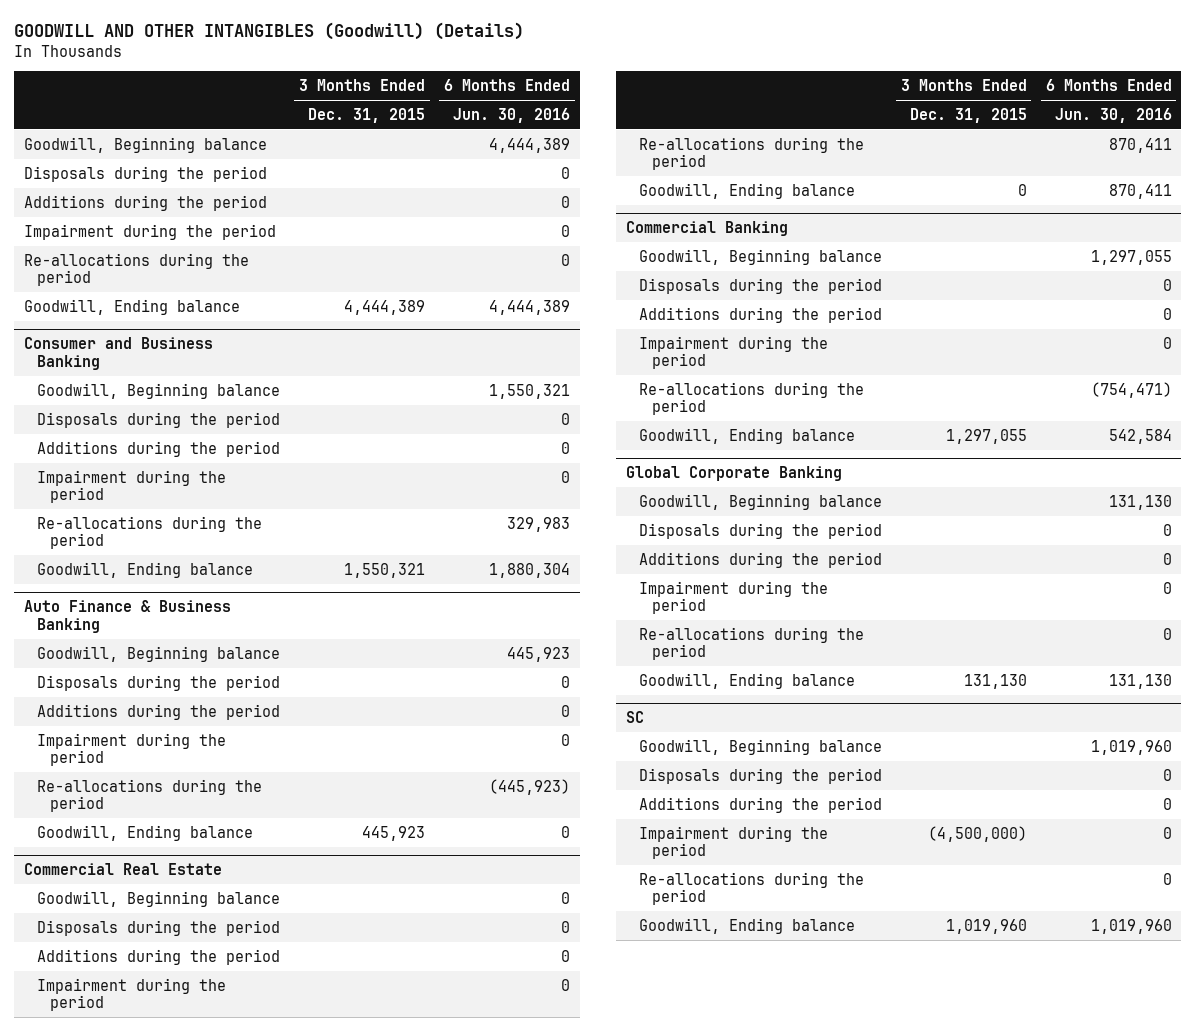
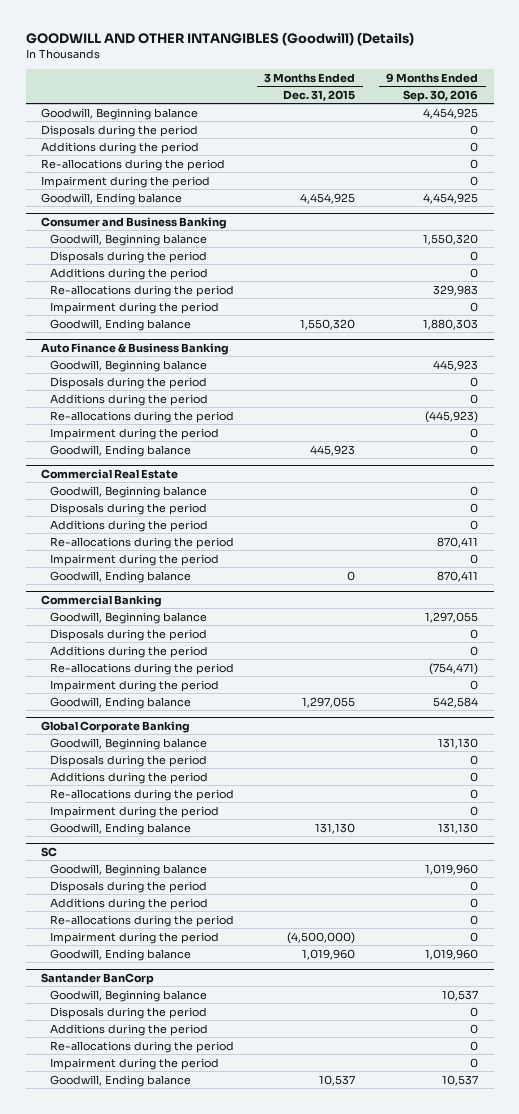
- | 3 Months Ended Dec. 31, 2015 | 6 Months Ended Jun. 30, 2016
+ | 3 Months Ended Dec. 31, 2015 | 9 Months Ended Sep. 30, 2016
- Goodwill, Ending balance | 4,444,389 | 4,444,389
moved down: Impairment during the period | | 0
+ Goodwill, Ending balance | 4,454,925 | 4,454,925
@ Consumer and Business Banking
- Goodwill, Ending balance | 1,550,321 | 1,880,304
moved down: Impairment during the period | | 0
+ Goodwill, Ending balance | 1,550,320 | 1,880,303
@ Auto Finance & Business Banking
moved down: Impairment during the period | | 0
@ Commercial Real Estate
moved down: Impairment during the period | | 0
@ Commercial Banking
moved down: Impairment during the period | | 0
@ Global Corporate Banking
moved down: Impairment during the period | | 0
@ SC
moved down: Impairment during the period | (4,500,000) | 0
+ Santander BanCorp
+ Goodwill, Beginning balance | | 10,537
+ Disposals during the period | | 0
+ Additions during the period | | 0
+ Re-allocations during the period | | 0
+ Impairment during the period | | 0
+ Goodwill, Ending balance | 10,537 | 10,537

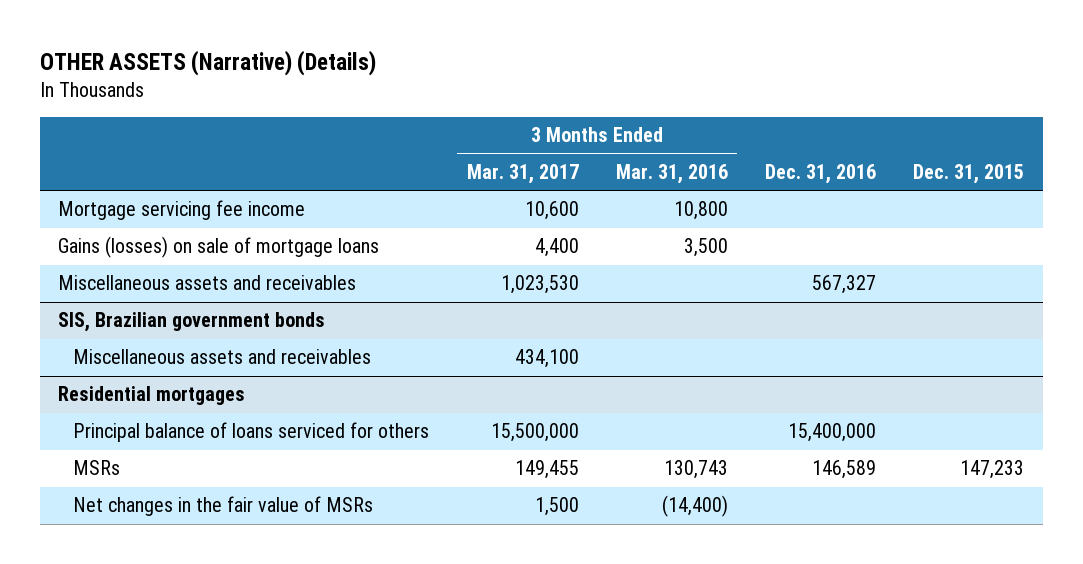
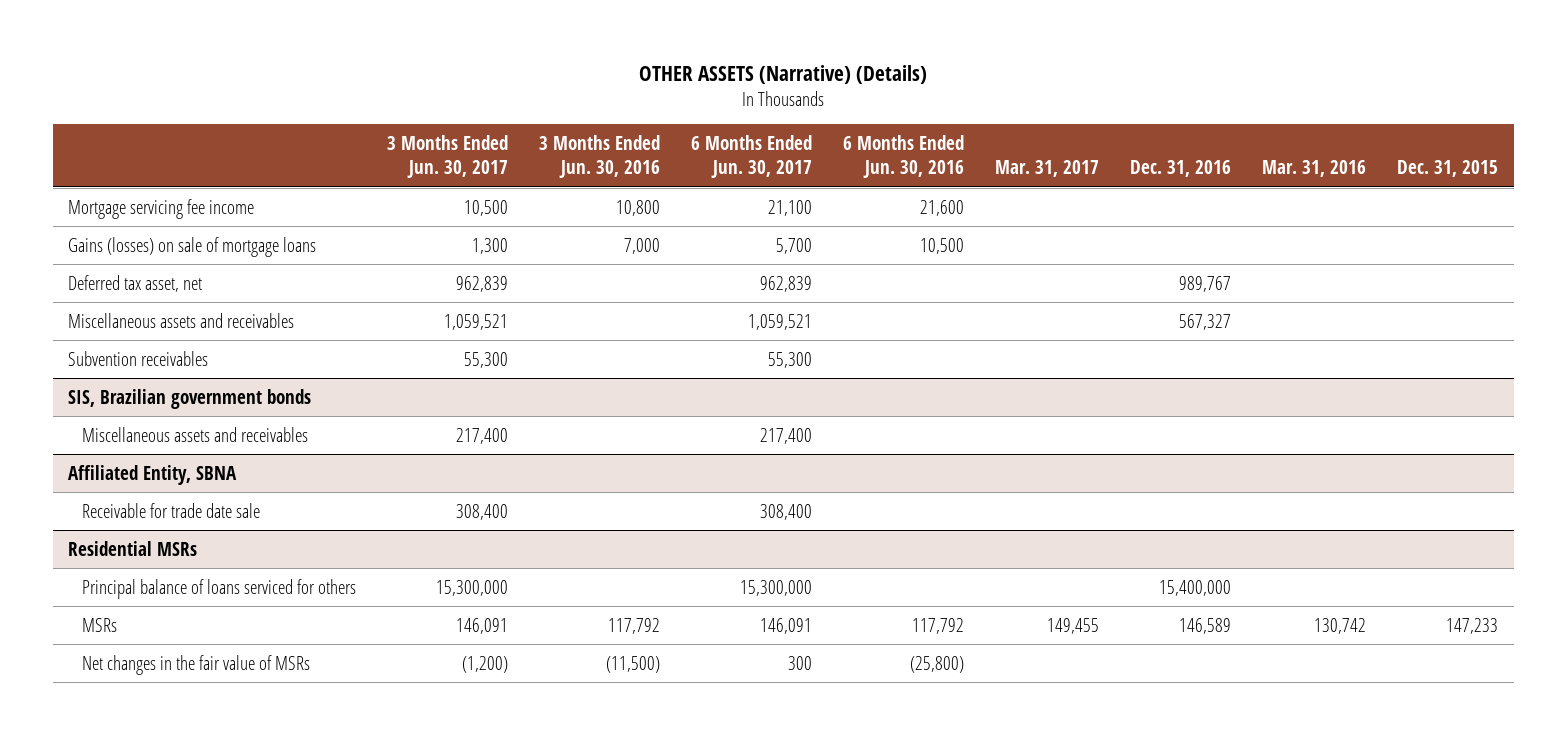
- | 3 Months Ended Mar. 31, 2017 | 3 Months Ended Mar. 31, 2016 | Dec. 31, 2016 | Dec. 31, 2015
+ | 3 Months Ended Jun. 30, 2017 | 3 Months Ended Jun. 30, 2016 | 6 Months Ended Jun. 30, 2017 | 6 Months Ended Jun. 30, 2016 | Mar. 31, 2017 | Dec. 31, 2016 | Mar. 31, 2016 | Dec. 31, 2015
+ Deferred tax asset, net | 962,839 | | 962,839 | | | 989,767 | |
+ Subvention receivables | 55,300 | | 55,300 | | | | |
- Residential mortgages
+ Affiliated Entity, SBNA
+ Receivable for trade date sale | 308,400 | | 308,400 | | | | |
+ Residential MSRs

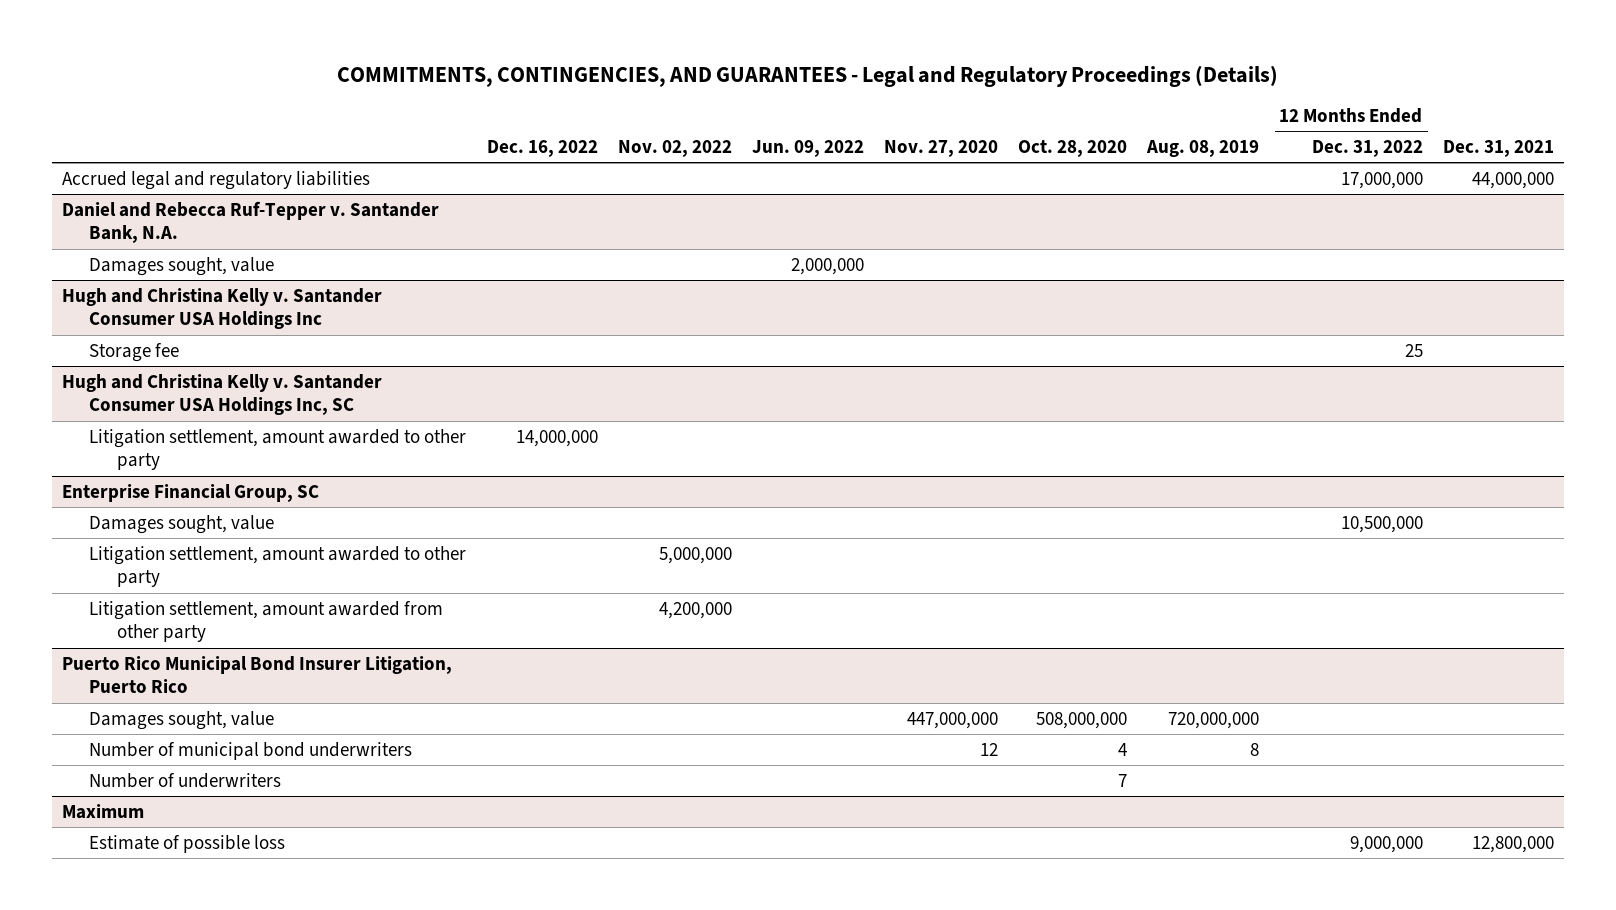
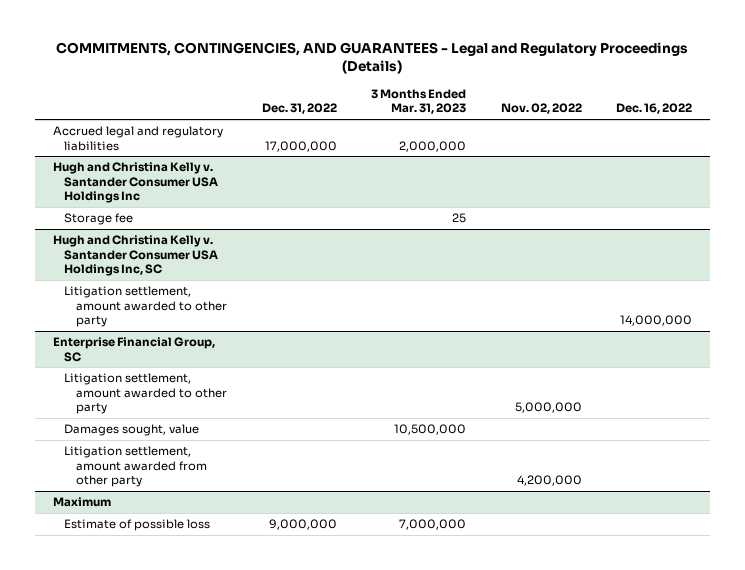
- | Dec. 16, 2022 | Nov. 02, 2022 | Jun. 09, 2022 | Nov. 27, 2020 | Oct. 28, 2020 | Aug. 08, 2019 | 12 Months Ended Dec. 31, 2022 | Dec. 31, 2021
+ | Dec. 31, 2022 | 3 Months Ended Mar. 31, 2023 | Nov. 02, 2022 | Dec. 16, 2022
- Daniel and Rebecca Ruf-Tepper v. Santander Bank, N.A.
- Damages sought, value | | | 2,000,000 | | | | |
@ Enterprise Financial Group, SC
moved down: Damages sought, value | | 10,500,000 | |
- Puerto Rico Municipal Bond Insurer Litigation, Puerto Rico
- Damages sought, value | | | | 447,000,000 | 508,000,000 | 720,000,000 | |
- Number of municipal bond underwriters | | | | 12 | 4 | 8 | |
- Number of underwriters | | | | | 7 | | |

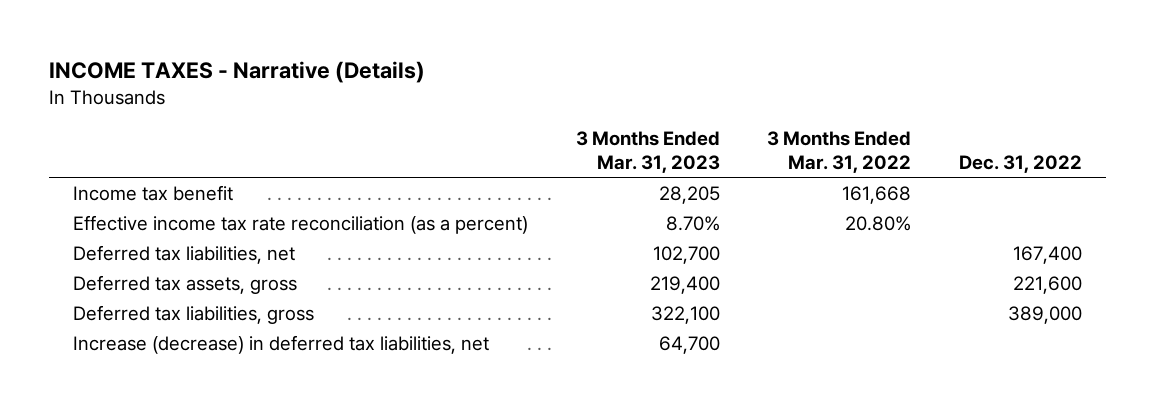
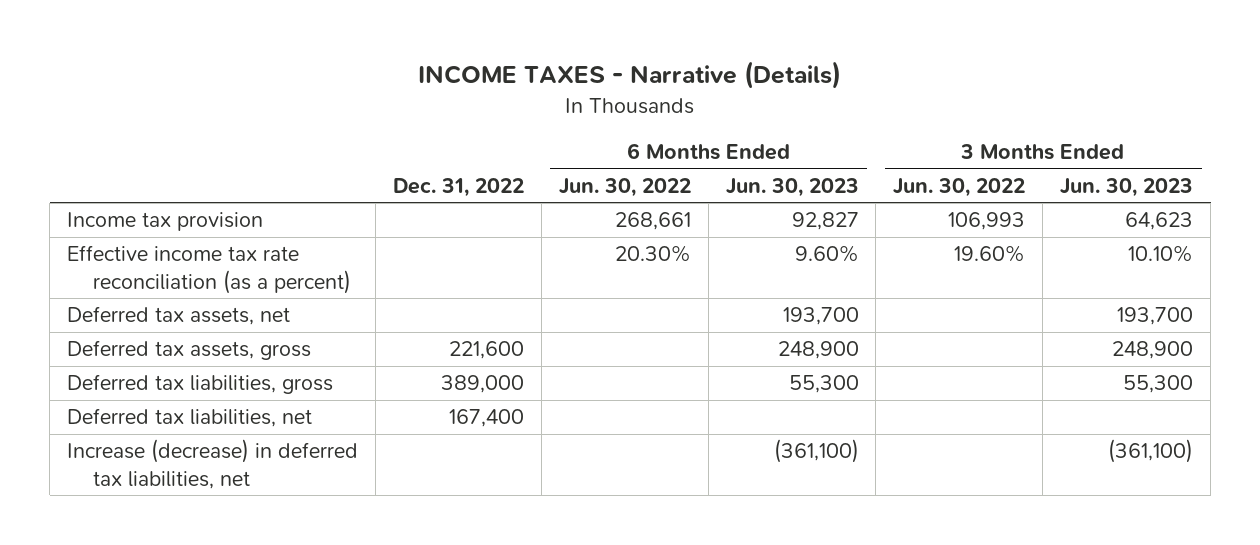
- | 3 Months Ended Mar. 31, 2023 | 3 Months Ended Mar. 31, 2022 | Dec. 31, 2022
+ | Dec. 31, 2022 | 6 Months Ended Jun. 30, 2022 | 6 Months Ended Jun. 30, 2023 | 3 Months Ended Jun. 30, 2022 | 3 Months Ended Jun. 30, 2023
- Income tax benefit | 28,205 | 161,668 |
+ Income tax provision | | 268,661 | 92,827 | 106,993 | 64,623
+ Deferred tax assets, net | | | 193,700 | | 193,700
moved down: Deferred tax liabilities, net | 167,400 | | | |

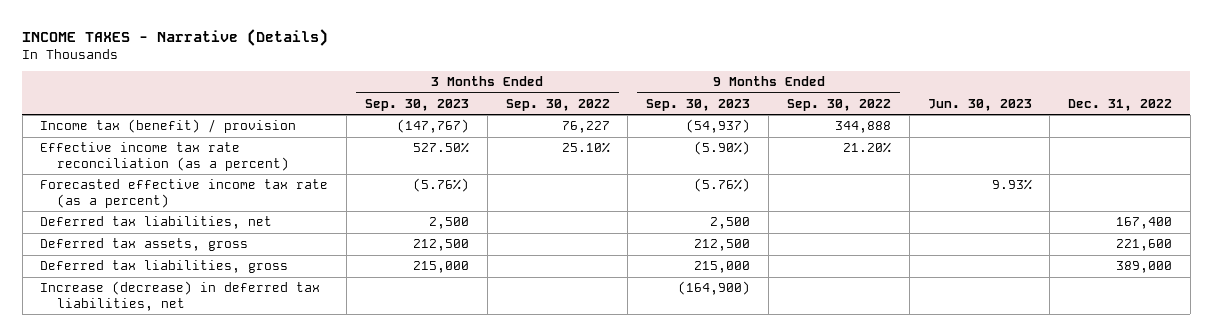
- | Dec. 31, 2022 | 6 Months Ended Jun. 30, 2022 | 6 Months Ended Jun. 30, 2023 | 3 Months Ended Jun. 30, 2022 | 3 Months Ended Jun. 30, 2023
+ | 3 Months Ended Sep. 30, 2023 | 3 Months Ended Sep. 30, 2022 | 9 Months Ended Sep. 30, 2023 | 9 Months Ended Sep. 30, 2022 | Jun. 30, 2023 | Dec. 31, 2022
- Income tax provision | | 268,661 | 92,827 | 106,993 | 64,623
+ Income tax (benefit) / provision | (147,767) | 76,227 | (54,937) | 344,888 | |
- Deferred tax assets, net | | | 193,700 | | 193,700
+ Forecasted effective income tax rate (as a percent) | (5.76%) | | (5.76%) | | 9.93% |
moved up: Deferred tax liabilities, net | 2,500 | | 2,500 | | | 167,400

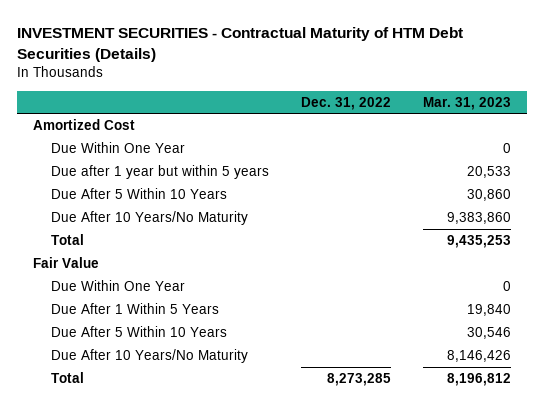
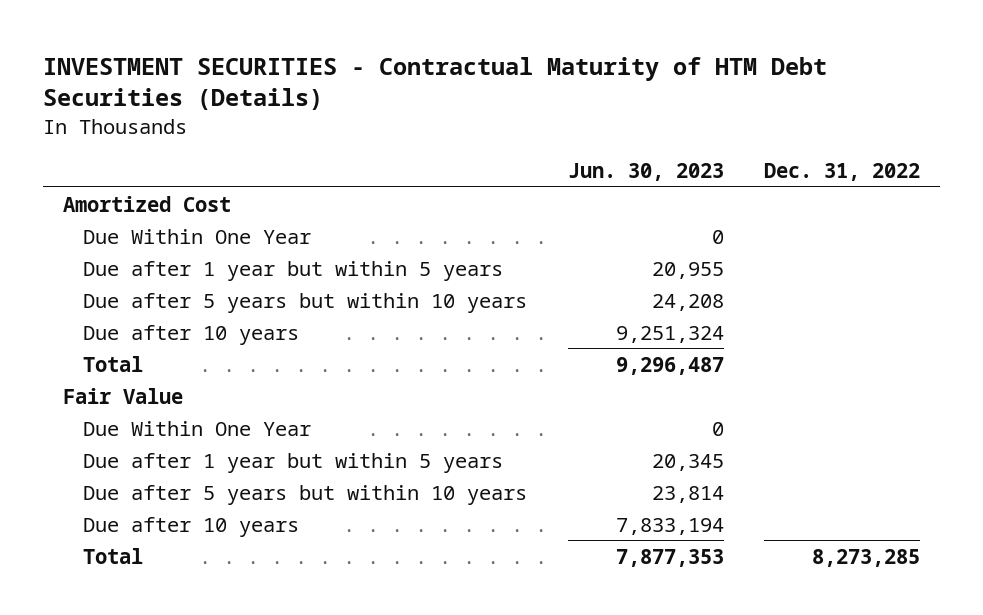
- | Dec. 31, 2022 | Mar. 31, 2023
+ | Jun. 30, 2023 | Dec. 31, 2022
- Due After 5 Within 10 Years | | 30,860
- Due After 10 Years/No Maturity | | 9,383,860
+ Due after 5 years but within 10 years | 24,208 |
+ Due after 10 years | 9,251,324 |
- Due After 1 Within 5 Years | | 19,840
- Due After 5 Within 10 Years | | 30,546
- Due After 10 Years/No Maturity | | 8,146,426
+ Due after 1 year but within 5 years | 20,345 |
+ Due after 5 years but within 10 years | 23,814 |
+ Due after 10 years | 7,833,194 |

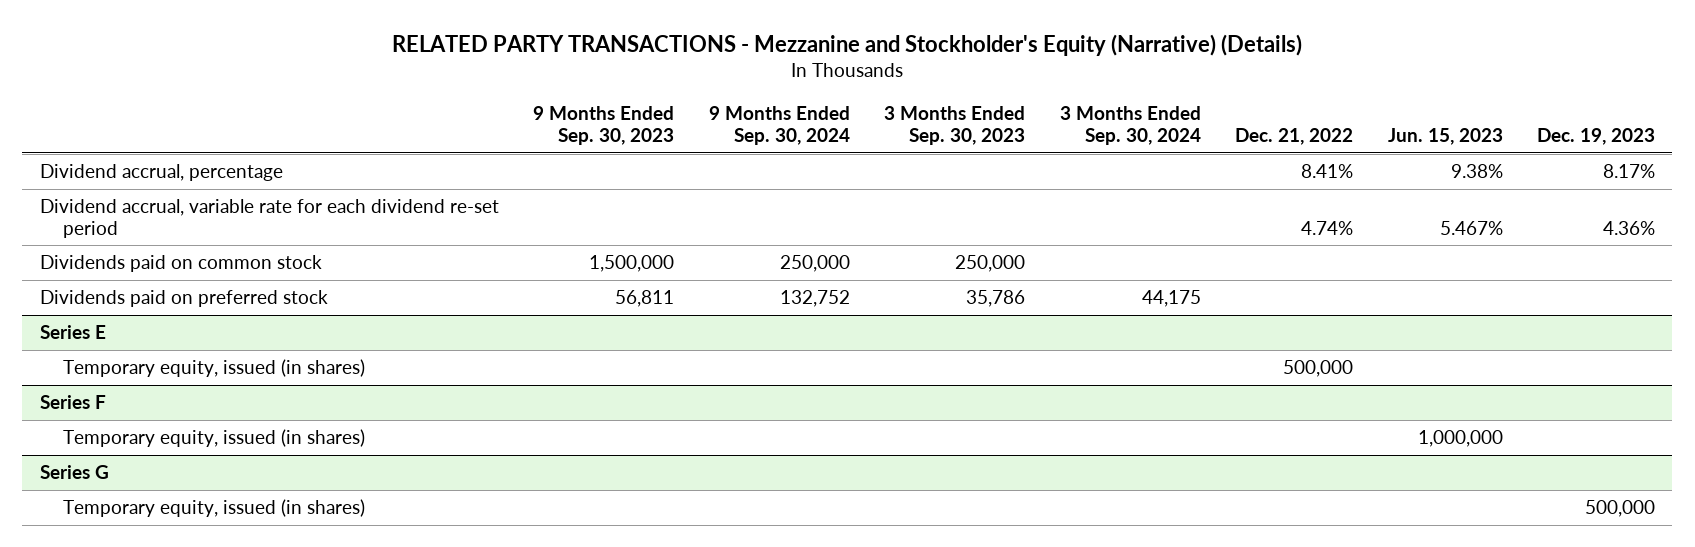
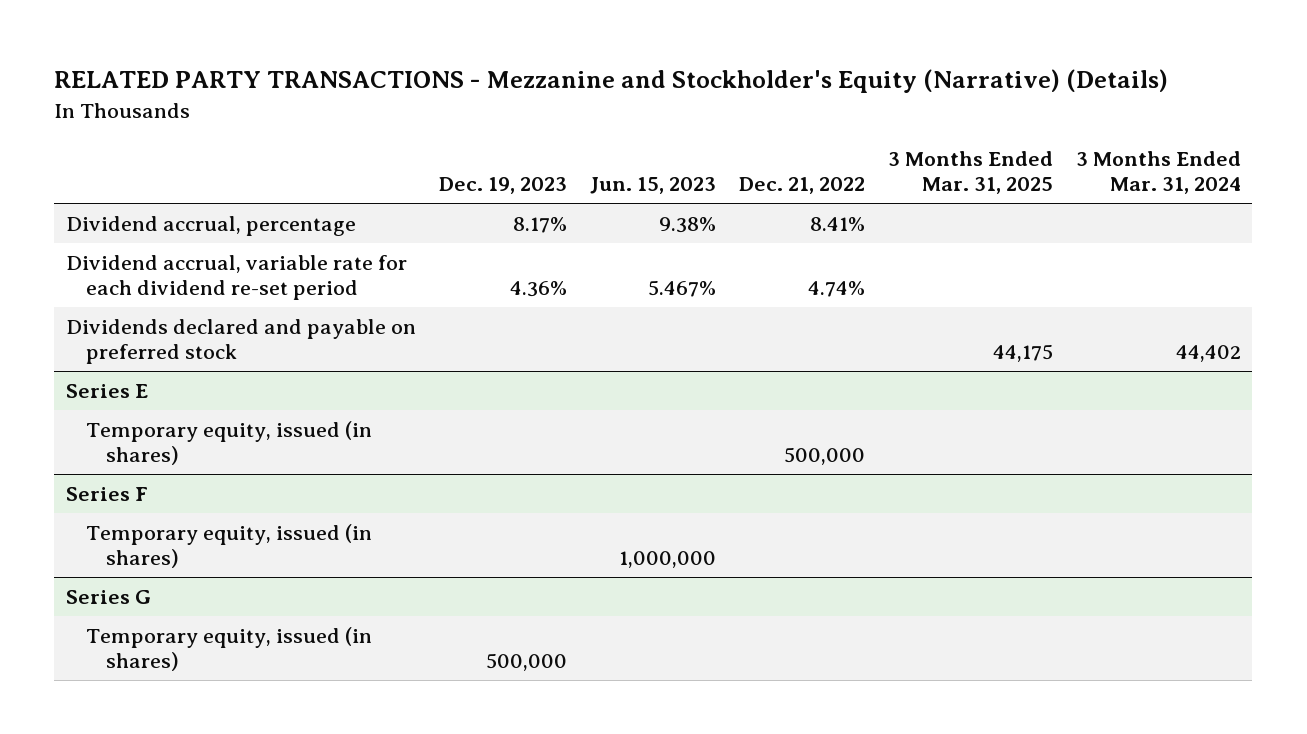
- | 9 Months Ended Sep. 30, 2023 | 9 Months Ended Sep. 30, 2024 | 3 Months Ended Sep. 30, 2023 | 3 Months Ended Sep. 30, 2024 | Dec. 21, 2022 | Jun. 15, 2023 | Dec. 19, 2023
+ | Dec. 19, 2023 | Jun. 15, 2023 | Dec. 21, 2022 | 3 Months Ended Mar. 31, 2025 | 3 Months Ended Mar. 31, 2024
- Dividends paid on common stock | 1,500,000 | 250,000 | 250,000 | | | |
- Dividends paid on preferred stock | 56,811 | 132,752 | 35,786 | 44,175 | | |
+ Dividends declared and payable on preferred stock | | | | 44,175 | 44,402

